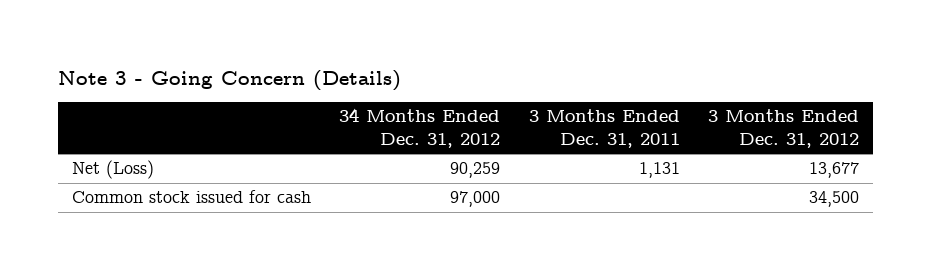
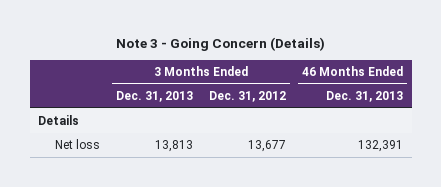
- | 34 Months Ended Dec. 31, 2012 | 3 Months Ended Dec. 31, 2011 | 3 Months Ended Dec. 31, 2012
+ | 3 Months Ended Dec. 31, 2013 | 3 Months Ended Dec. 31, 2012 | 46 Months Ended Dec. 31, 2013
- Net (Loss) | 90,259 | 1,131 | 13,677
- Common stock issued for cash | 97,000 | | 34,500
+ Details
+ Net loss | 13,813 | 13,677 | 132,391

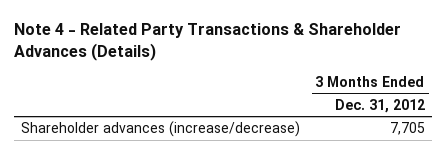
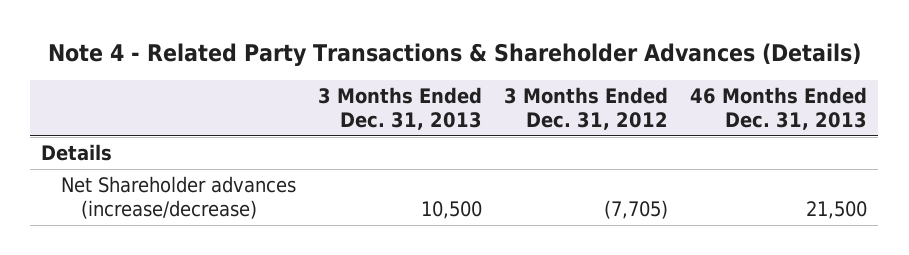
- | 3 Months Ended Dec. 31, 2012
+ | 3 Months Ended Dec. 31, 2013 | 3 Months Ended Dec. 31, 2012 | 46 Months Ended Dec. 31, 2013
- Shareholder advances (increase/decrease) | 7,705
+ Details
+ Net Shareholder advances (increase/decrease) | 10,500 | (7,705) | 21,500

